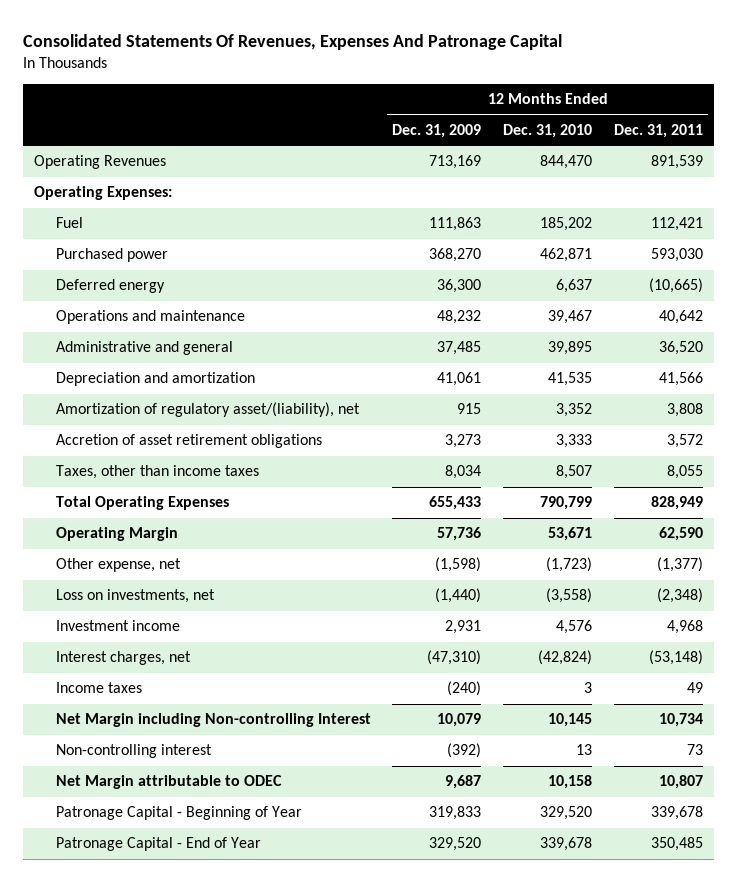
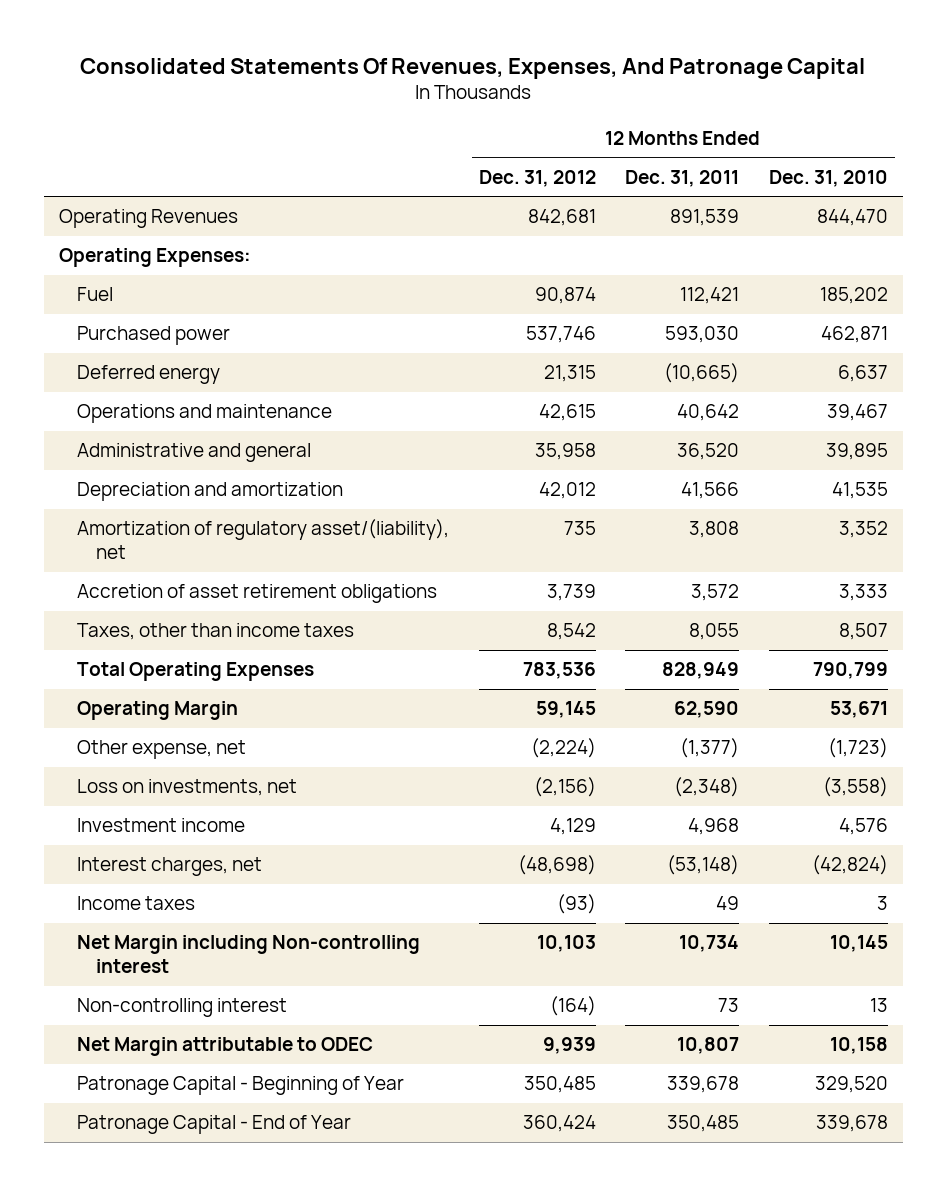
- Consolidated Statements Of Revenues, Expenses And Patronage Capital
+ Consolidated Statements Of Revenues, Expenses, And Patronage Capital
- | 12 Months Ended Dec. 31, 2009 | 12 Months Ended Dec. 31, 2010 | 12 Months Ended Dec. 31, 2011
+ | 12 Months Ended Dec. 31, 2012 | 12 Months Ended Dec. 31, 2011 | 12 Months Ended Dec. 31, 2010
- Net Margin including Non-controlling Interest | 10,079 | 10,145 | 10,734
+ Net Margin including Non-controlling interest | 10,103 | 10,734 | 10,145

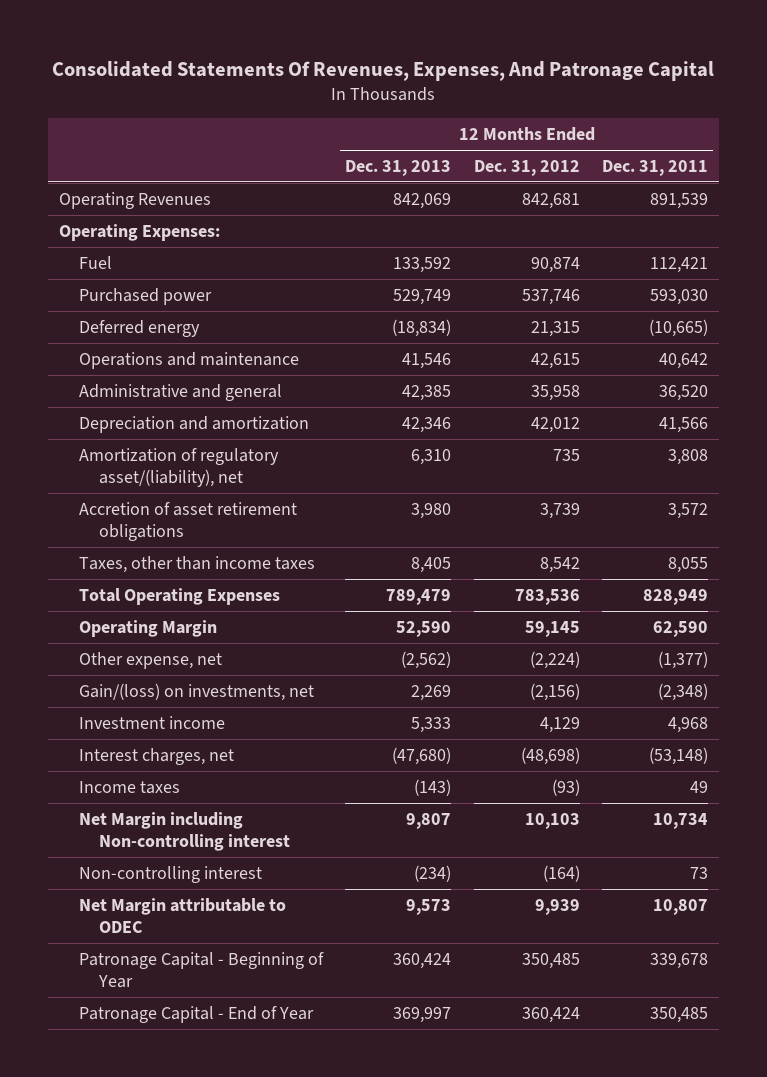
- | 12 Months Ended Dec. 31, 2012 | 12 Months Ended Dec. 31, 2011 | 12 Months Ended Dec. 31, 2010
+ | 12 Months Ended Dec. 31, 2013 | 12 Months Ended Dec. 31, 2012 | 12 Months Ended Dec. 31, 2011
- Loss on investments, net | (2,156) | (2,348) | (3,558)
+ Gain/(loss) on investments, net | 2,269 | (2,156) | (2,348)

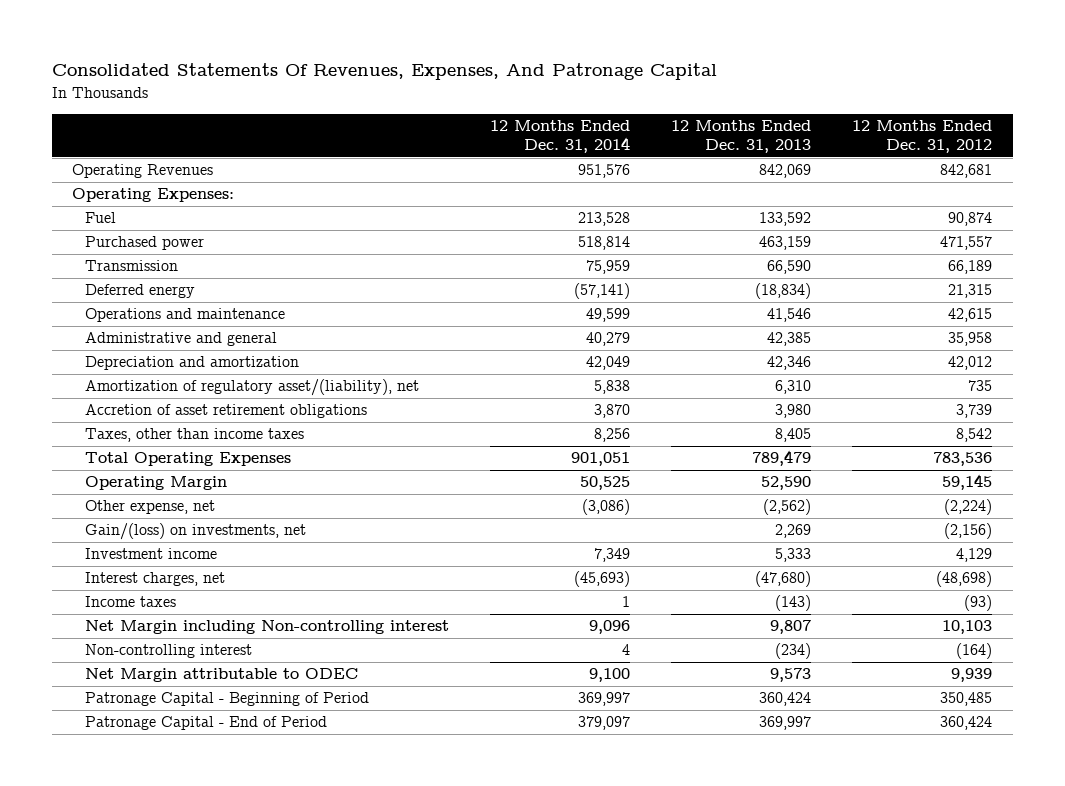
- | 12 Months Ended Dec. 31, 2013 | 12 Months Ended Dec. 31, 2012 | 12 Months Ended Dec. 31, 2011
+ | 12 Months Ended Dec. 31, 2014 | 12 Months Ended Dec. 31, 2013 | 12 Months Ended Dec. 31, 2012
- Purchased power | 529,749 | 537,746 | 593,030
+ Purchased power | 518,814 | 463,159 | 471,557
+ Transmission | 75,959 | 66,590 | 66,189
- Patronage Capital - Beginning of Year | 360,424 | 350,485 | 339,678
- Patronage Capital - End of Year | 369,997 | 360,424 | 350,485
+ Patronage Capital - Beginning of Period | 369,997 | 360,424 | 350,485
+ Patronage Capital - End of Period | 379,097 | 369,997 | 360,424

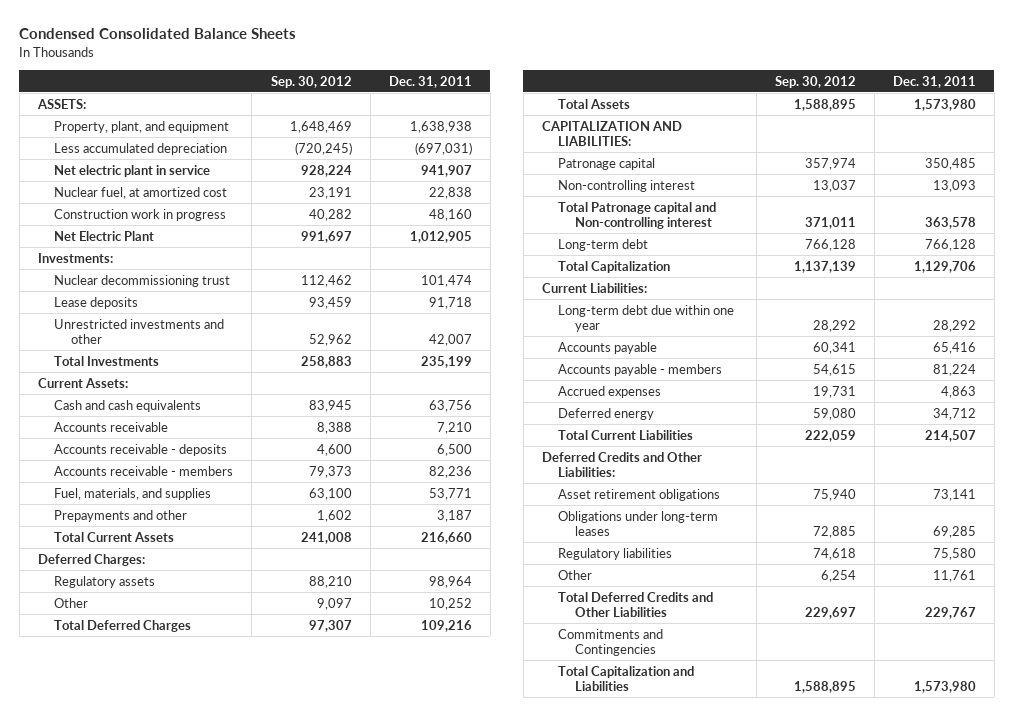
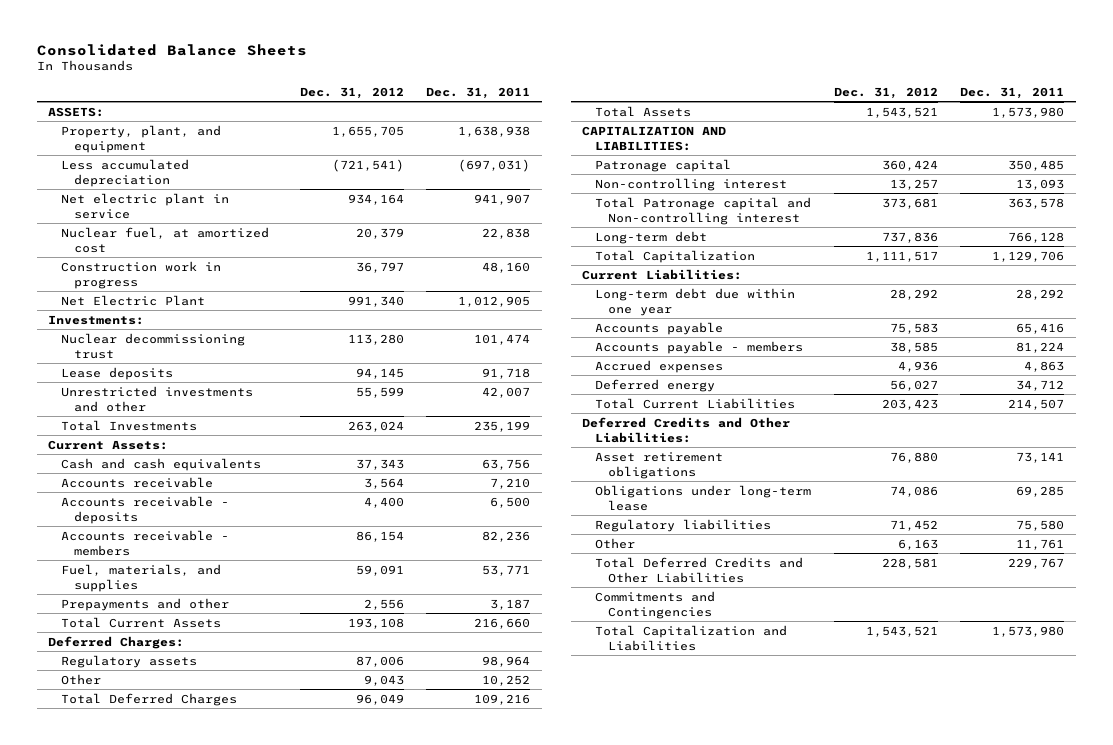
- Condensed Consolidated Balance Sheets
+ Consolidated Balance Sheets
- | Sep. 30, 2012 | Dec. 31, 2011
+ | Dec. 31, 2012 | Dec. 31, 2011
- Obligations under long-term leases | 72,885 | 69,285
+ Obligations under long-term lease | 74,086 | 69,285

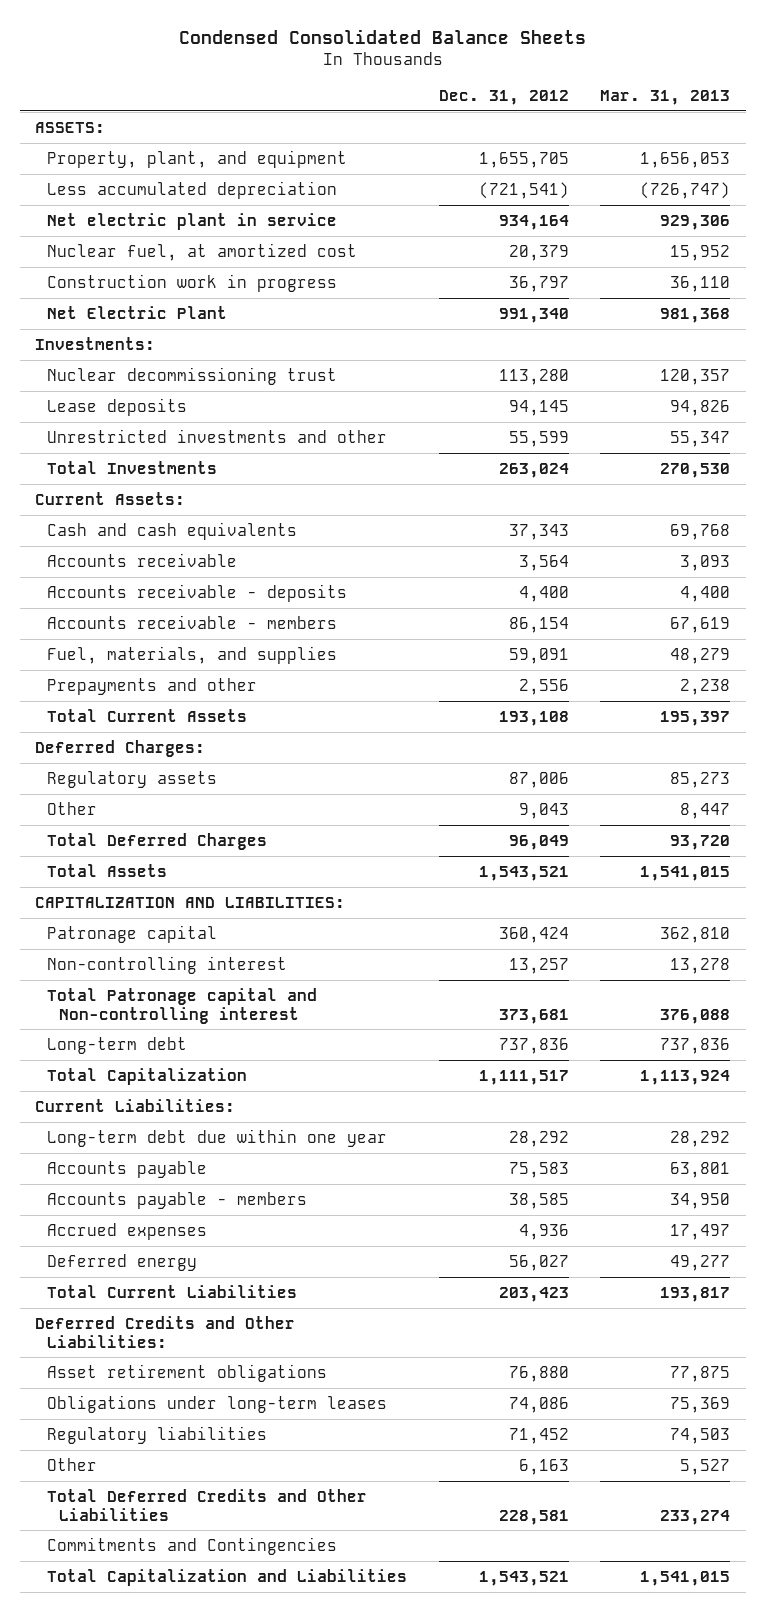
- Consolidated Balance Sheets
+ Condensed Consolidated Balance Sheets
- | Dec. 31, 2012 | Dec. 31, 2011
+ | Dec. 31, 2012 | Mar. 31, 2013
- Obligations under long-term lease | 74,086 | 69,285
+ Obligations under long-term leases | 74,086 | 75,369

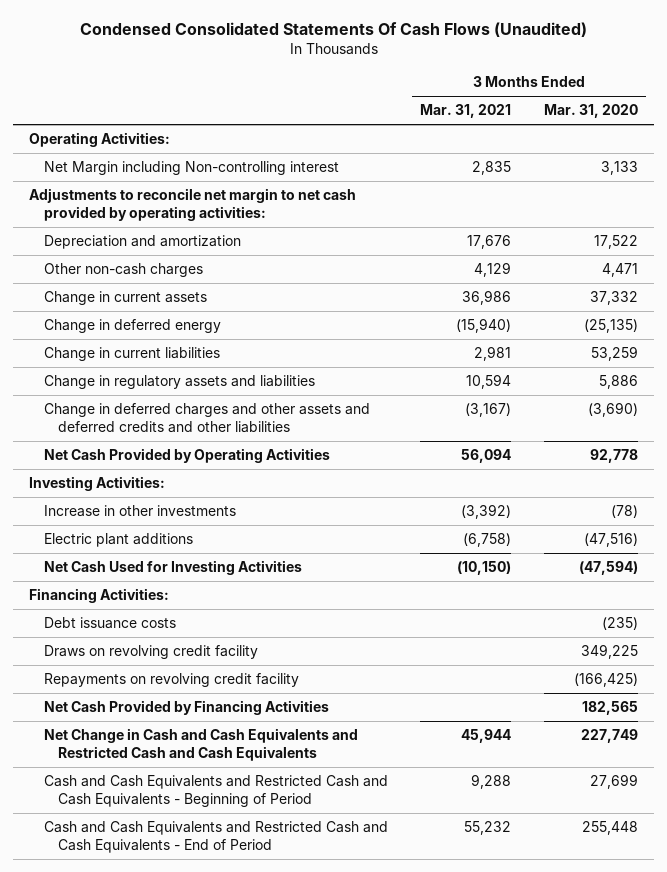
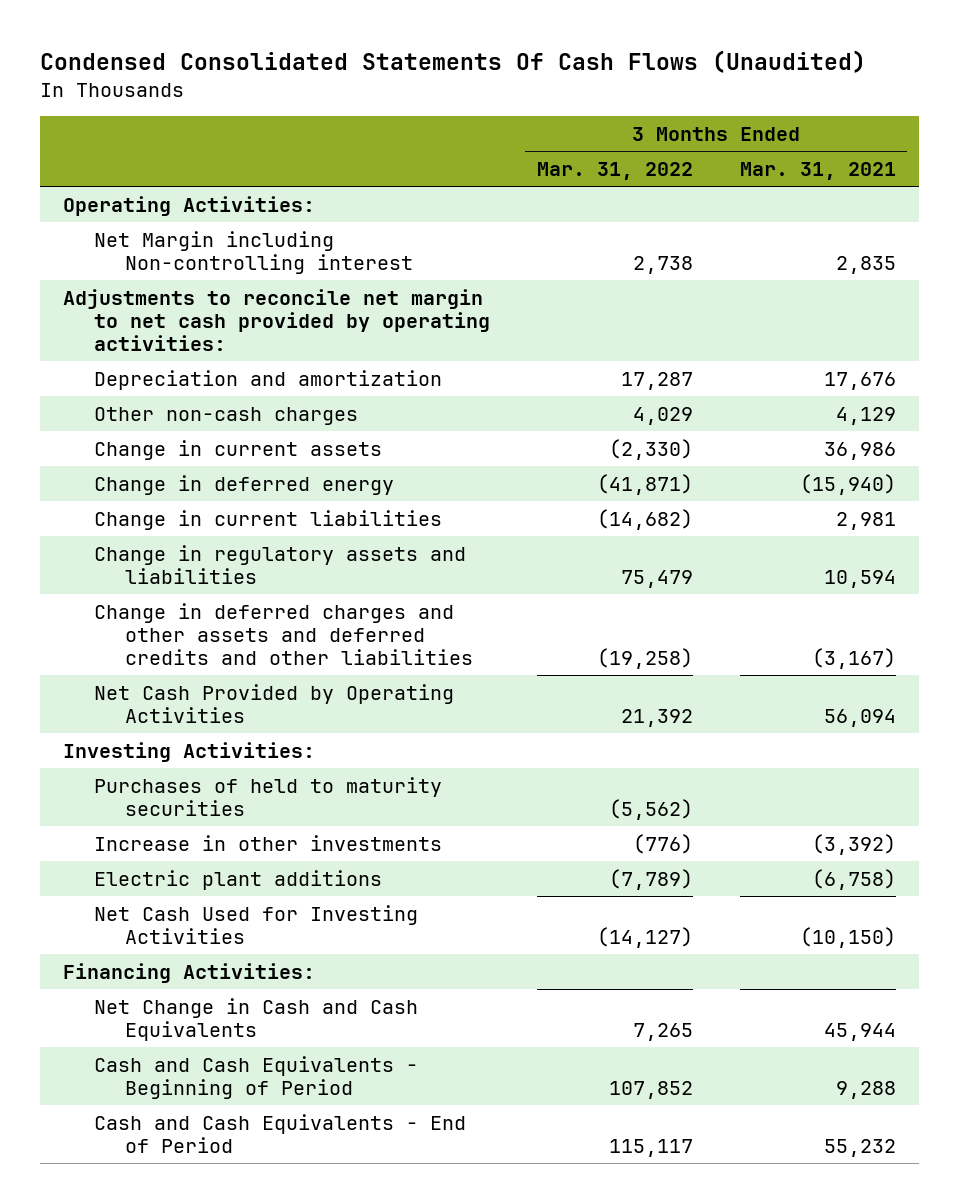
- | 3 Months Ended Mar. 31, 2021 | 3 Months Ended Mar. 31, 2020
+ | 3 Months Ended Mar. 31, 2022 | 3 Months Ended Mar. 31, 2021
+ Purchases of held to maturity securities | (5,562) |
- Debt issuance costs | | (235)
- Draws on revolving credit facility | | 349,225
- Repayments on revolving credit facility | | (166,425)
- Net Cash Provided by Financing Activities | | 182,565
- Net Change in Cash and Cash Equivalents and Restricted Cash and Cash Equivalents | 45,944 | 227,749
- Cash and Cash Equivalents and Restricted Cash and Cash Equivalents - Beginning of Period | 9,288 | 27,699
- Cash and Cash Equivalents and Restricted Cash and Cash Equivalents - End of Period | 55,232 | 255,448
+ Net Change in Cash and Cash Equivalents | 7,265 | 45,944
+ Cash and Cash Equivalents - Beginning of Period | 107,852 | 9,288
+ Cash and Cash Equivalents - End of Period | 115,117 | 55,232

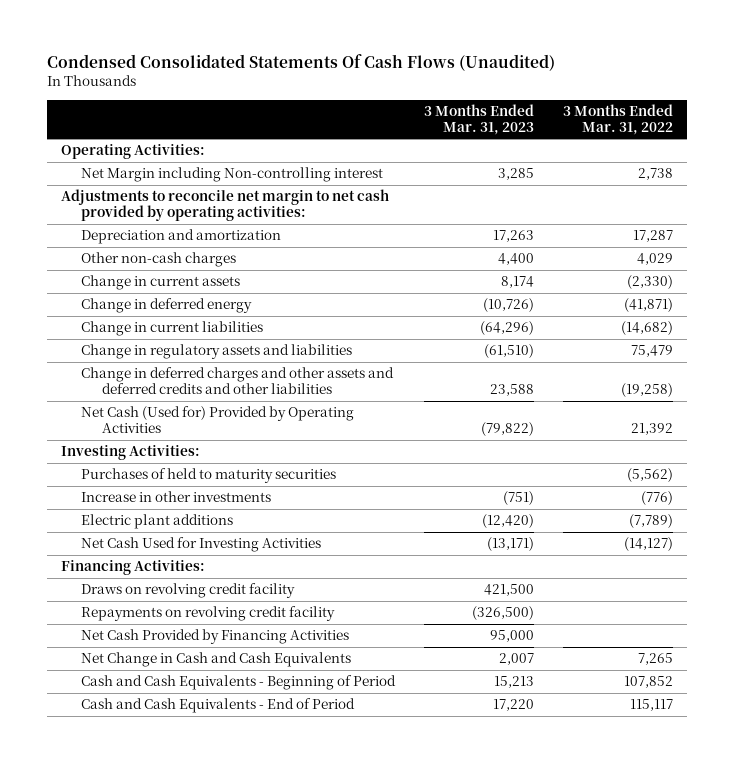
- | 3 Months Ended Mar. 31, 2022 | 3 Months Ended Mar. 31, 2021
+ | 3 Months Ended Mar. 31, 2023 | 3 Months Ended Mar. 31, 2022
- Net Cash Provided by Operating Activities | 21,392 | 56,094
+ Net Cash (Used for) Provided by Operating Activities | (79,822) | 21,392
+ Draws on revolving credit facility | 421,500 |
+ Repayments on revolving credit facility | (326,500) |
+ Net Cash Provided by Financing Activities | 95,000 |

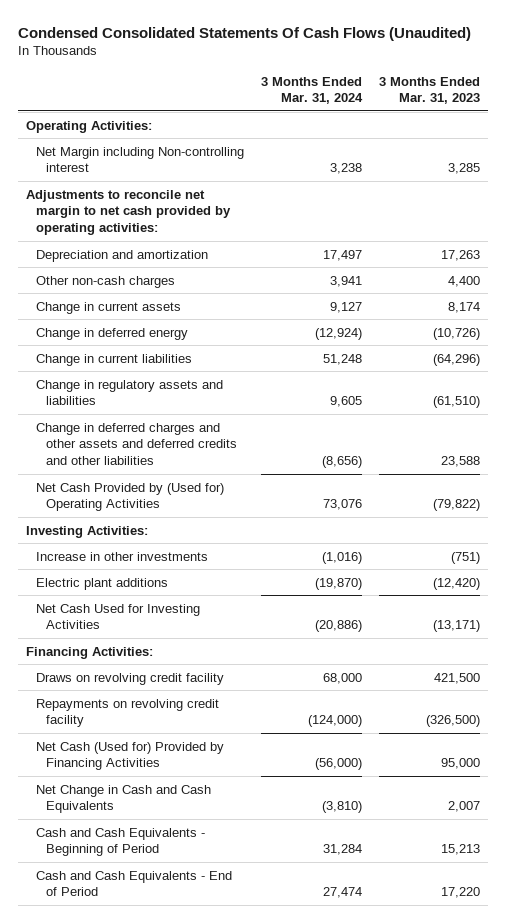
- | 3 Months Ended Mar. 31, 2023 | 3 Months Ended Mar. 31, 2022
+ | 3 Months Ended Mar. 31, 2024 | 3 Months Ended Mar. 31, 2023
- Net Cash (Used for) Provided by Operating Activities | (79,822) | 21,392
+ Net Cash Provided by (Used for) Operating Activities | 73,076 | (79,822)
- Purchases of held to maturity securities | | (5,562)
- Net Cash Provided by Financing Activities | 95,000 |
+ Net Cash (Used for) Provided by Financing Activities | (56,000) | 95,000

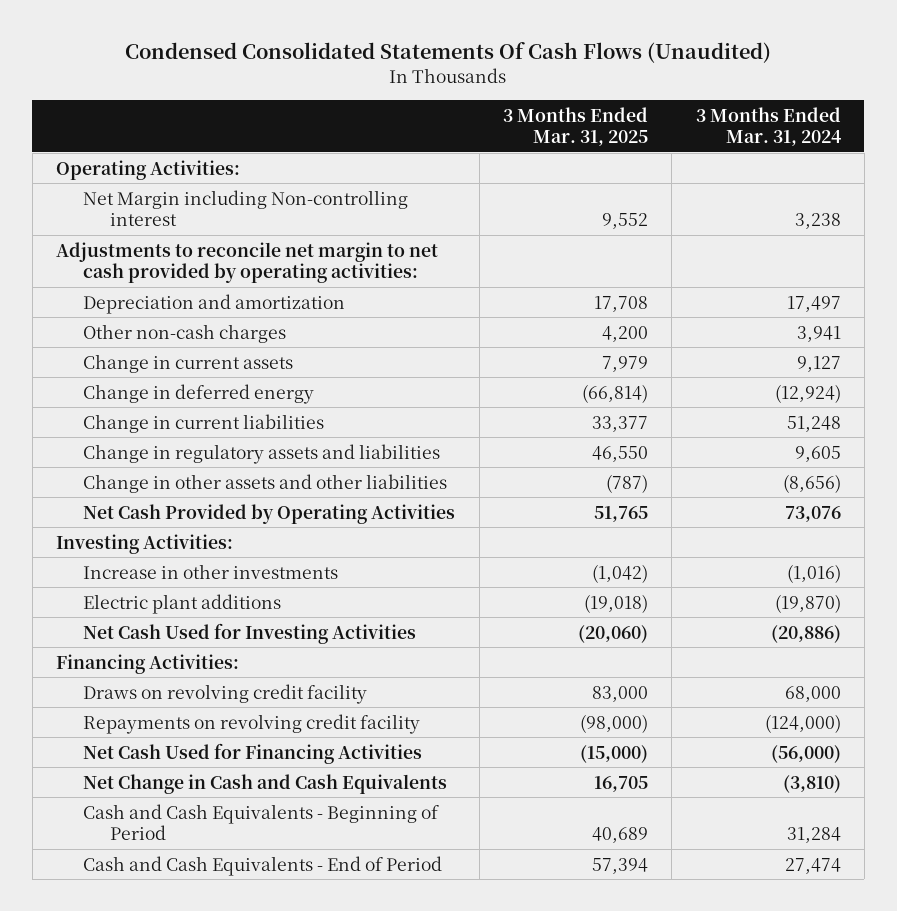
- | 3 Months Ended Mar. 31, 2024 | 3 Months Ended Mar. 31, 2023
+ | 3 Months Ended Mar. 31, 2025 | 3 Months Ended Mar. 31, 2024
- Change in deferred charges and other assets and deferred credits and other liabilities | (8,656) | 23,588
- Net Cash Provided by (Used for) Operating Activities | 73,076 | (79,822)
+ Change in other assets and other liabilities | (787) | (8,656)
+ Net Cash Provided by Operating Activities | 51,765 | 73,076
- Net Cash (Used for) Provided by Financing Activities | (56,000) | 95,000
+ Net Cash Used for Financing Activities | (15,000) | (56,000)

